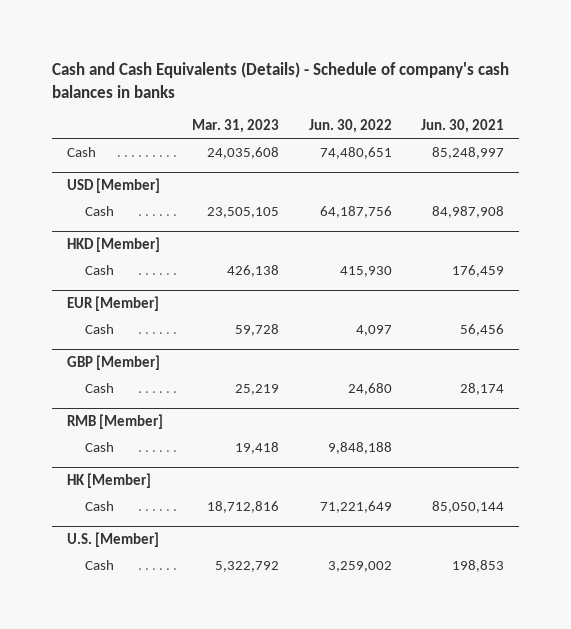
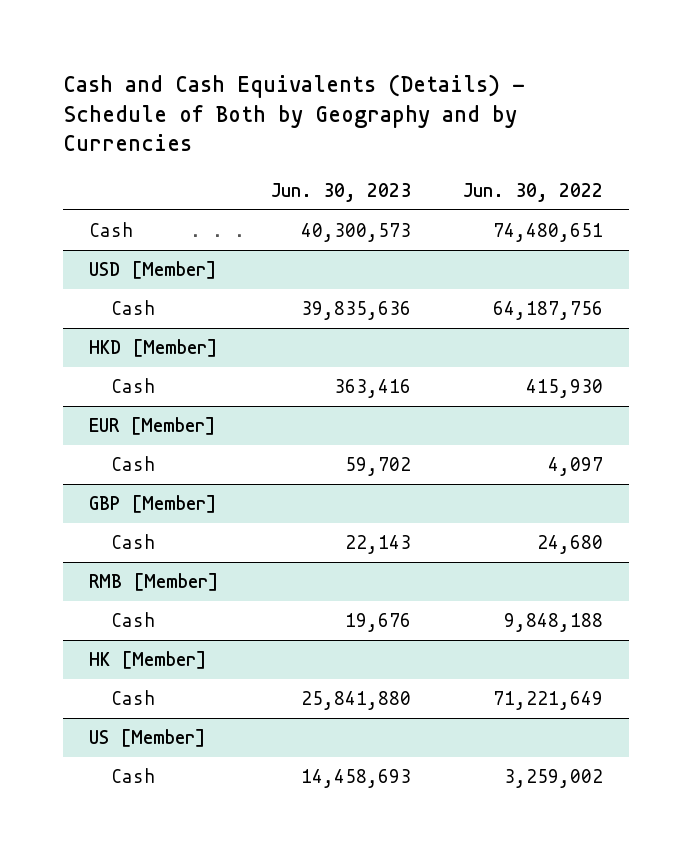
- Cash and Cash Equivalents (Details) - Schedule of company's cash balances in banks
+ Cash and Cash Equivalents (Details) - Schedule of Both by Geography and by Currencies
- | Mar. 31, 2023 | Jun. 30, 2022 | Jun. 30, 2021
+ | Jun. 30, 2023 | Jun. 30, 2022
- U.S. [Member]
+ US [Member]

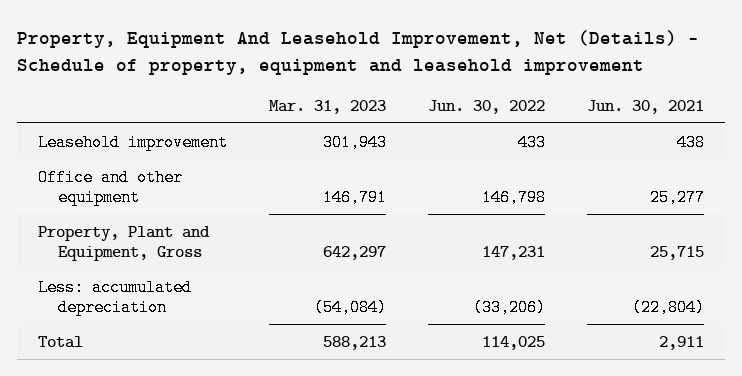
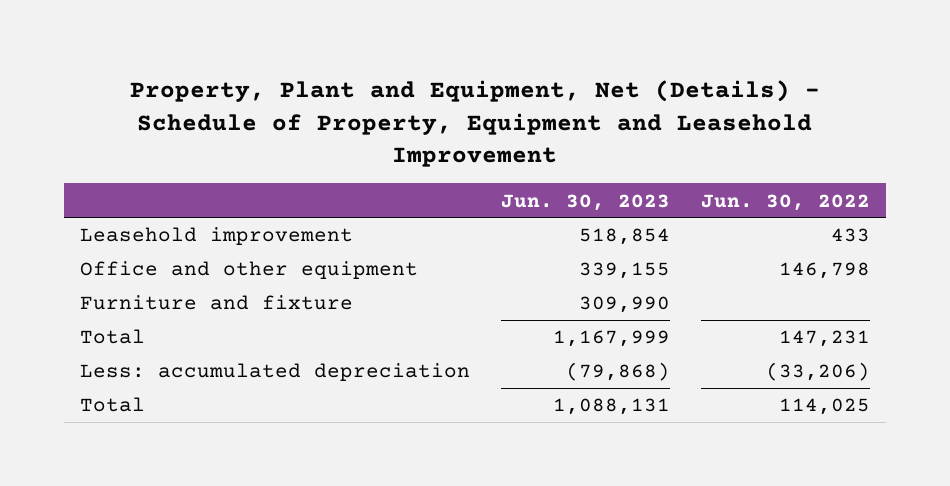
- Property, Equipment And Leasehold Improvement, Net (Details) - Schedule of property, equipment and leasehold improvement
+ Property, Plant and Equipment, Net (Details) - Schedule of Property, Equipment and Leasehold Improvement
- | Mar. 31, 2023 | Jun. 30, 2022 | Jun. 30, 2021
+ | Jun. 30, 2023 | Jun. 30, 2022
- Property, Plant and Equipment, Gross | 642,297 | 147,231 | 25,715
+ Furniture and fixture | 309,990 |
+ Total | 1,167,999 | 147,231

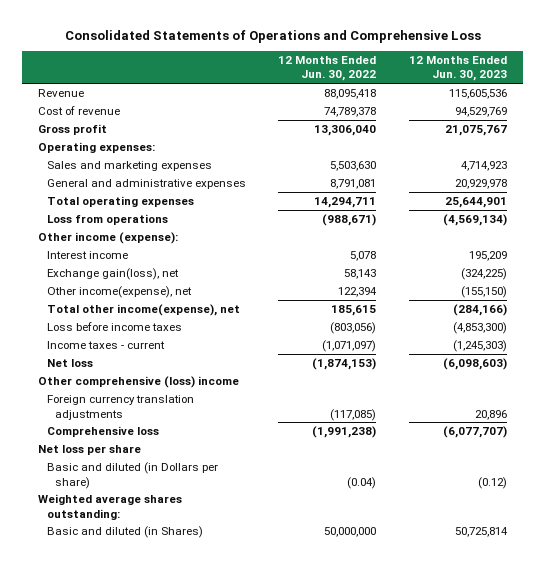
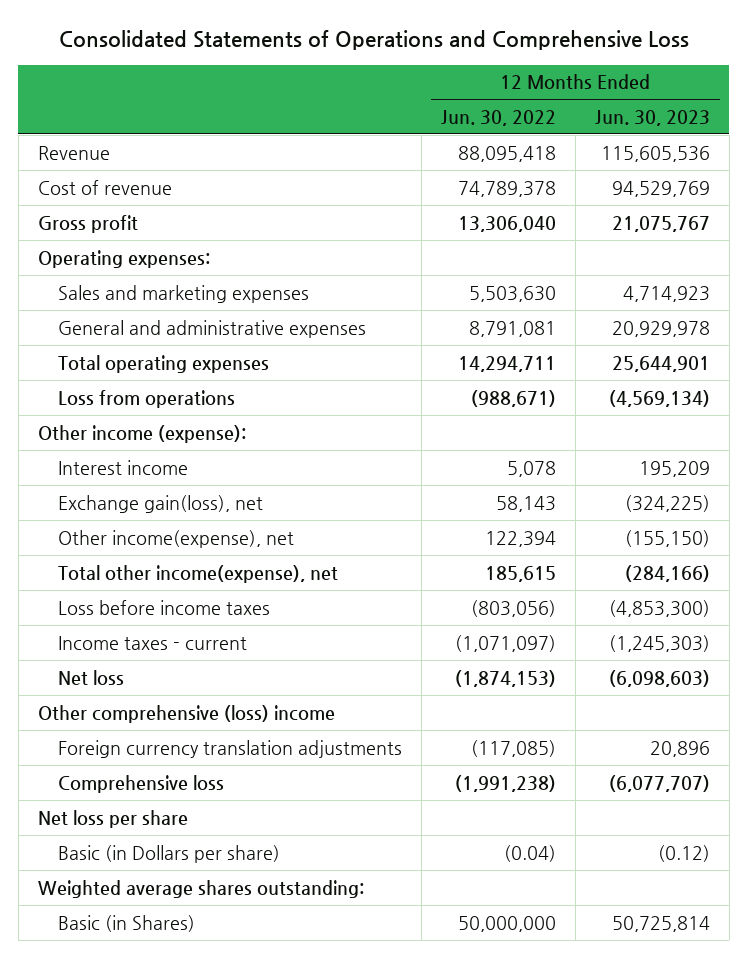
- Basic and diluted (in Dollars per share) | (0.04) | (0.12)
+ Basic (in Dollars per share) | (0.04) | (0.12)
- Basic and diluted (in Shares) | 50,000,000 | 50,725,814
+ Basic (in Shares) | 50,000,000 | 50,725,814

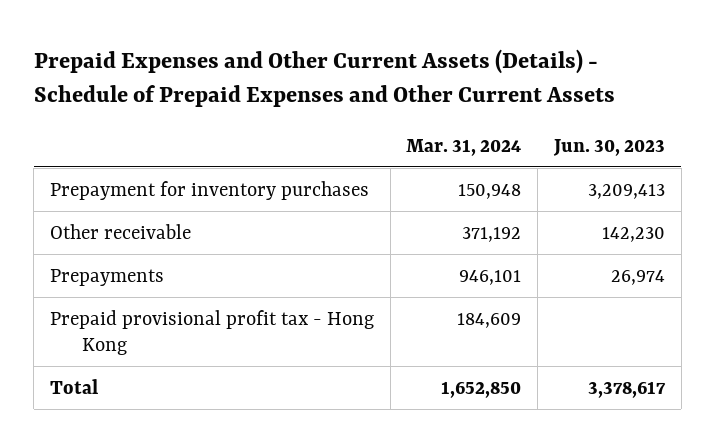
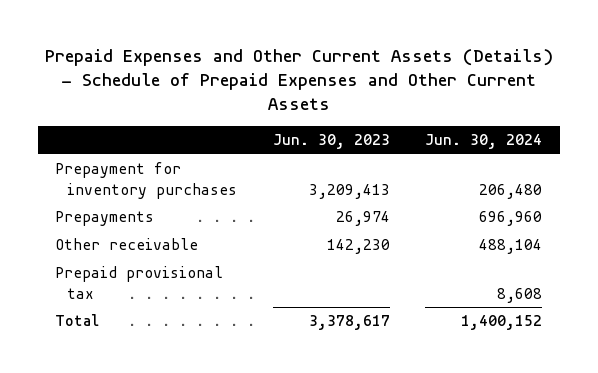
- | Mar. 31, 2024 | Jun. 30, 2023
+ | Jun. 30, 2023 | Jun. 30, 2024
- Prepaid provisional profit tax - Hong Kong | 184,609 |
moved down: Other receivable | 142,230 | 488,104
+ Prepaid provisional tax | | 8,608

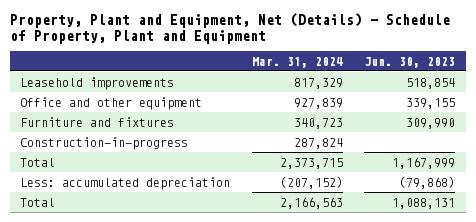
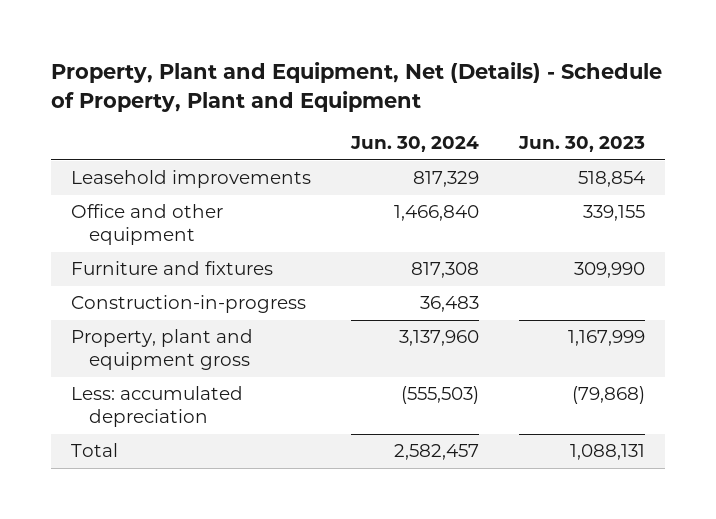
- | Mar. 31, 2024 | Jun. 30, 2023
+ | Jun. 30, 2024 | Jun. 30, 2023
- Total | 2,373,715 | 1,167,999
+ Property, plant and equipment gross | 3,137,960 | 1,167,999

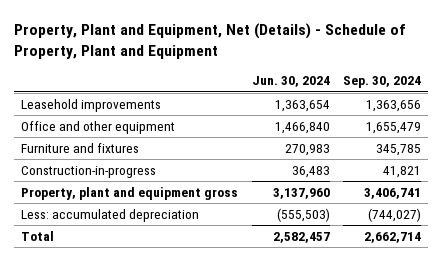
- | Jun. 30, 2024 | Jun. 30, 2023
+ | Jun. 30, 2024 | Sep. 30, 2024
- Leasehold improvements | 817,329 | 518,854
+ Leasehold improvements | 1,363,654 | 1,363,656
- Furniture and fixtures | 817,308 | 309,990
+ Furniture and fixtures | 270,983 | 345,785

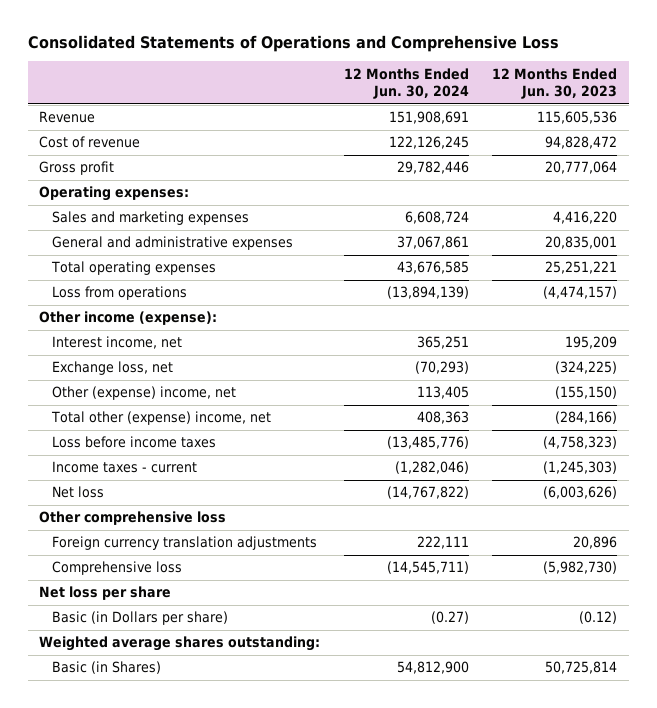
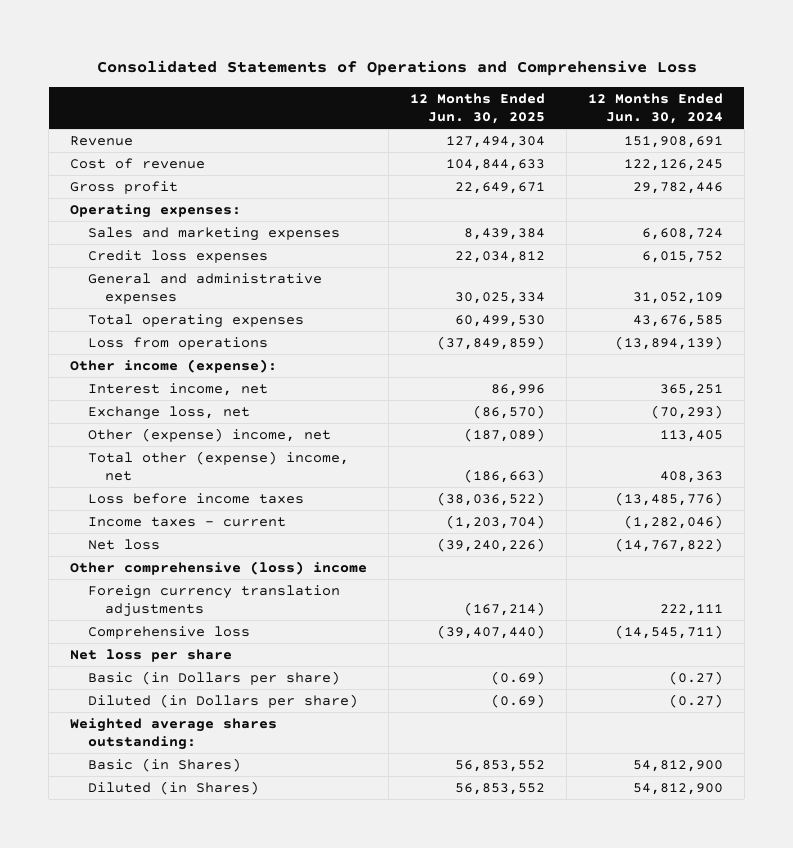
- | 12 Months Ended Jun. 30, 2024 | 12 Months Ended Jun. 30, 2023
+ | 12 Months Ended Jun. 30, 2025 | 12 Months Ended Jun. 30, 2024
- General and administrative expenses | 37,067,861 | 20,835,001
+ Credit loss expenses | 22,034,812 | 6,015,752
+ General and administrative expenses | 30,025,334 | 31,052,109
- Other comprehensive loss
+ Other comprehensive (loss) income
+ Diluted (in Dollars per share) | (0.69) | (0.27)
+ Diluted (in Shares) | 56,853,552 | 54,812,900

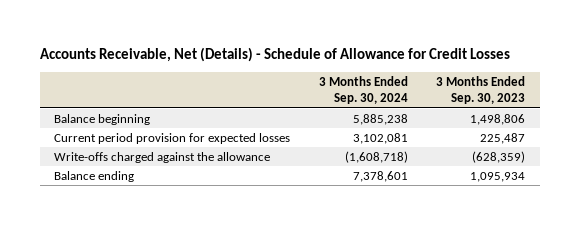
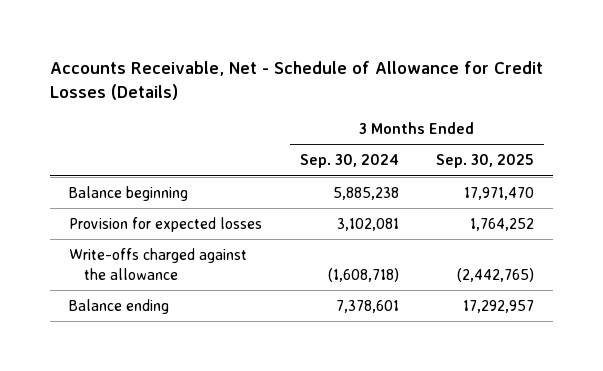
- Accounts Receivable, Net (Details) - Schedule of Allowance for Credit Losses
+ Accounts Receivable, Net - Schedule of Allowance for Credit Losses (Details)
- | 3 Months Ended Sep. 30, 2024 | 3 Months Ended Sep. 30, 2023
+ | 3 Months Ended Sep. 30, 2024 | 3 Months Ended Sep. 30, 2025
- Current period provision for expected losses | 3,102,081 | 225,487
+ Provision for expected losses | 3,102,081 | 1,764,252

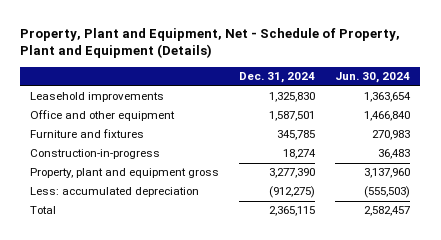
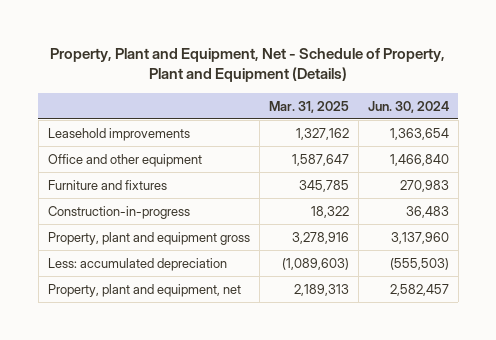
- | Dec. 31, 2024 | Jun. 30, 2024
+ | Mar. 31, 2025 | Jun. 30, 2024
- Total | 2,365,115 | 2,582,457
+ Property, plant and equipment, net | 2,189,313 | 2,582,457

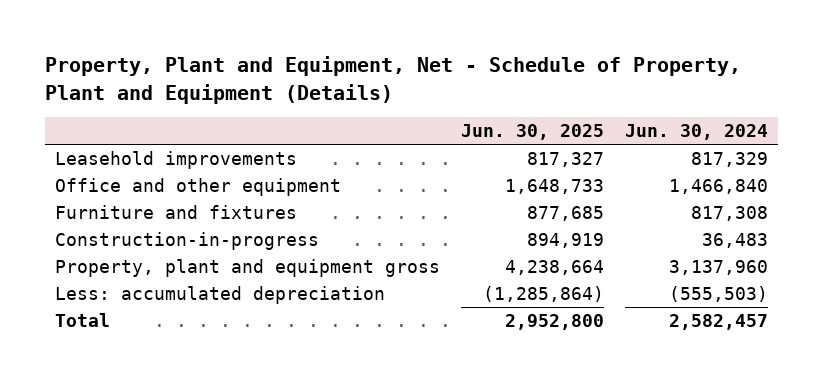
- | Mar. 31, 2025 | Jun. 30, 2024
+ | Jun. 30, 2025 | Jun. 30, 2024
- Leasehold improvements | 1,327,162 | 1,363,654
+ Leasehold improvements | 817,327 | 817,329
- Furniture and fixtures | 345,785 | 270,983
+ Furniture and fixtures | 877,685 | 817,308
- Property, plant and equipment, net | 2,189,313 | 2,582,457
+ Total | 2,952,800 | 2,582,457

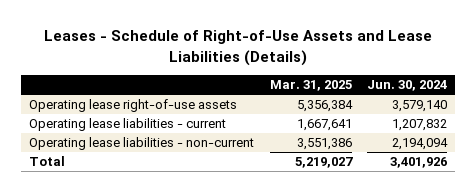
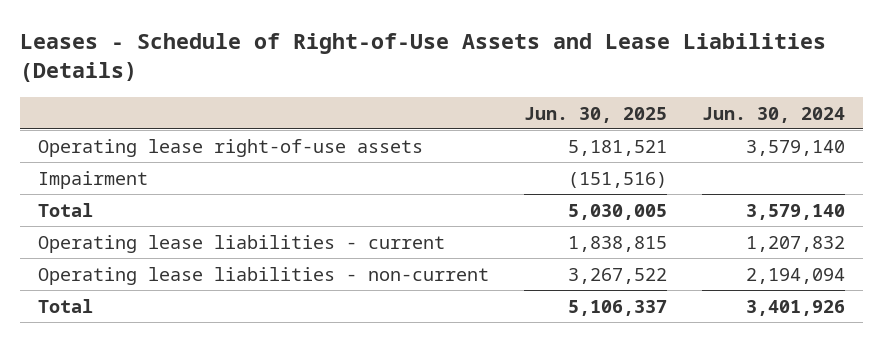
- | Mar. 31, 2025 | Jun. 30, 2024
+ | Jun. 30, 2025 | Jun. 30, 2024
+ Impairment | (151,516) |
+ Total | 5,030,005 | 3,579,140

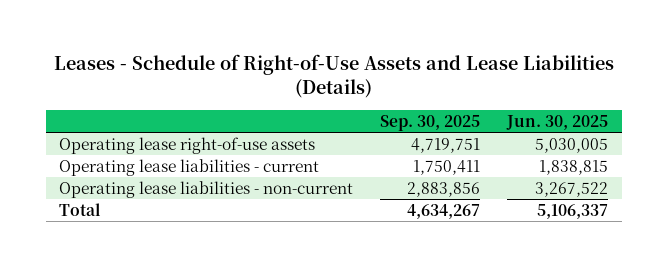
- | Jun. 30, 2025 | Jun. 30, 2024
+ | Sep. 30, 2025 | Jun. 30, 2025
- Operating lease right-of-use assets | 5,181,521 | 3,579,140
- Impairment | (151,516) |
- Total | 5,030,005 | 3,579,140
+ Operating lease right-of-use assets | 4,719,751 | 5,030,005

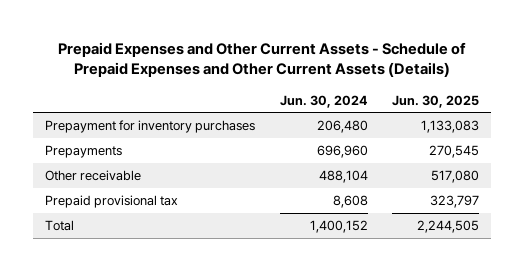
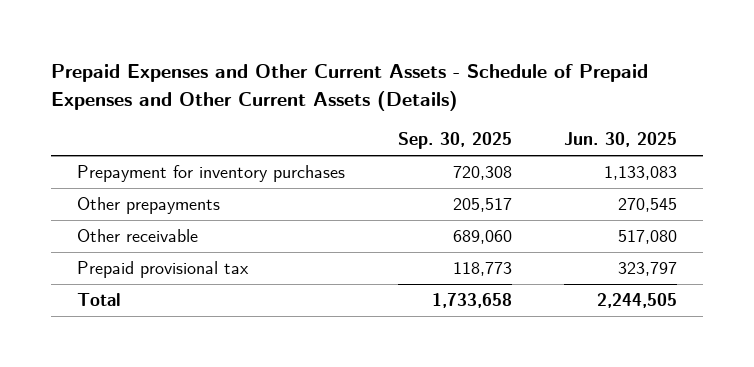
- | Jun. 30, 2024 | Jun. 30, 2025
+ | Sep. 30, 2025 | Jun. 30, 2025
- Prepayments | 696,960 | 270,545
+ Other prepayments | 205,517 | 270,545

